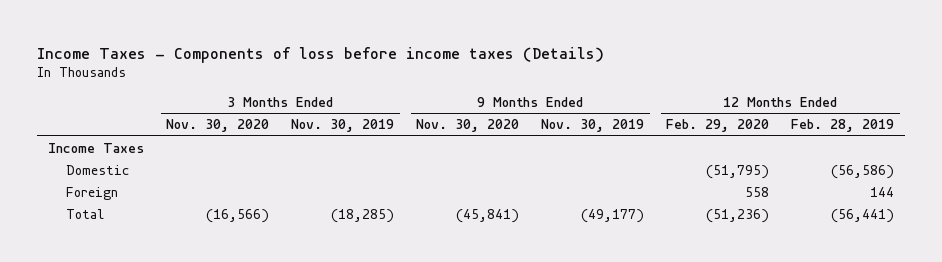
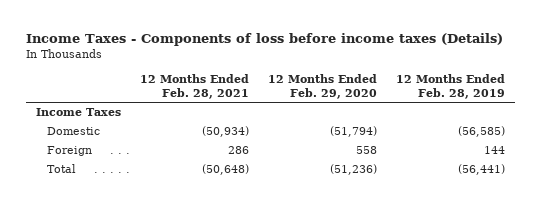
- | 3 Months Ended Nov. 30, 2020 | 3 Months Ended Nov. 30, 2019 | 9 Months Ended Nov. 30, 2020 | 9 Months Ended Nov. 30, 2019 | 12 Months Ended Feb. 29, 2020 | 12 Months Ended Feb. 28, 2019
+ | 12 Months Ended Feb. 28, 2021 | 12 Months Ended Feb. 29, 2020 | 12 Months Ended Feb. 28, 2019
- Domestic | | | | | (51,795) | (56,586)
+ Domestic | (50,934) | (51,794) | (56,585)

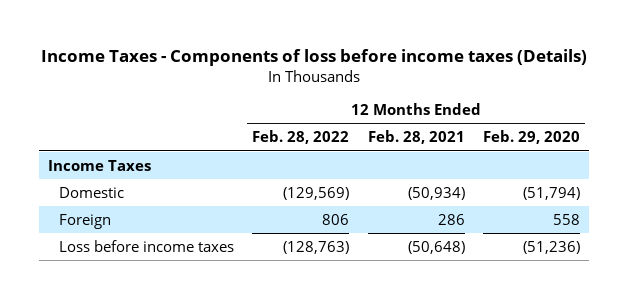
- | 12 Months Ended Feb. 28, 2021 | 12 Months Ended Feb. 29, 2020 | 12 Months Ended Feb. 28, 2019
+ | 12 Months Ended Feb. 28, 2022 | 12 Months Ended Feb. 28, 2021 | 12 Months Ended Feb. 29, 2020
- Total | (50,648) | (51,236) | (56,441)
+ Loss before income taxes | (128,763) | (50,648) | (51,236)

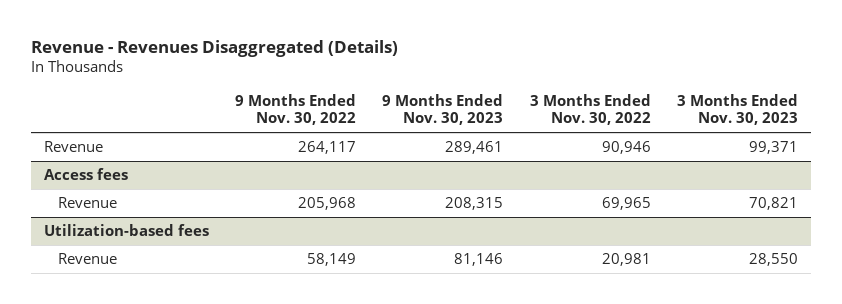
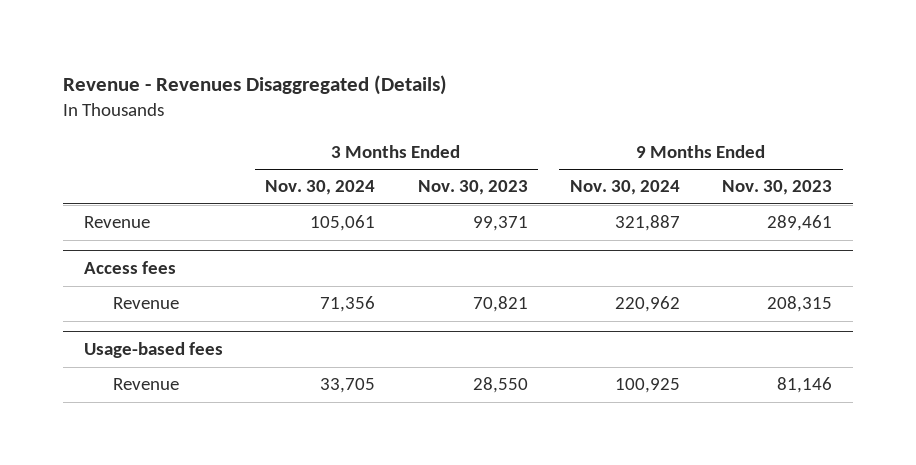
- | 9 Months Ended Nov. 30, 2022 | 9 Months Ended Nov. 30, 2023 | 3 Months Ended Nov. 30, 2022 | 3 Months Ended Nov. 30, 2023
+ | 3 Months Ended Nov. 30, 2024 | 3 Months Ended Nov. 30, 2023 | 9 Months Ended Nov. 30, 2024 | 9 Months Ended Nov. 30, 2023
- Utilization-based fees
+ Usage-based fees

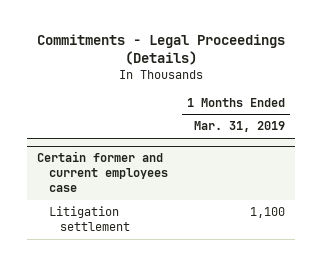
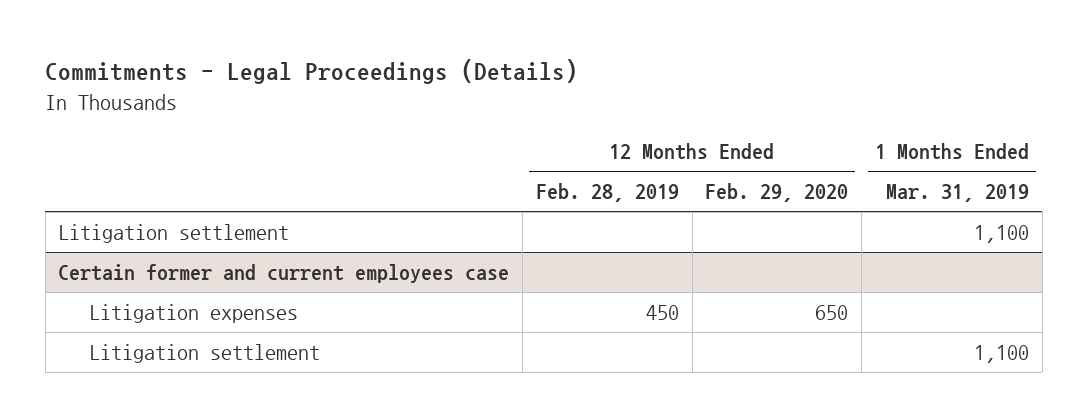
- | 1 Months Ended Mar. 31, 2019
+ | 12 Months Ended Feb. 28, 2019 | 12 Months Ended Feb. 29, 2020 | 1 Months Ended Mar. 31, 2019
+ Litigation settlement | | | 1,100
@ Certain former and current employees case
+ Litigation expenses | 450 | 650 |

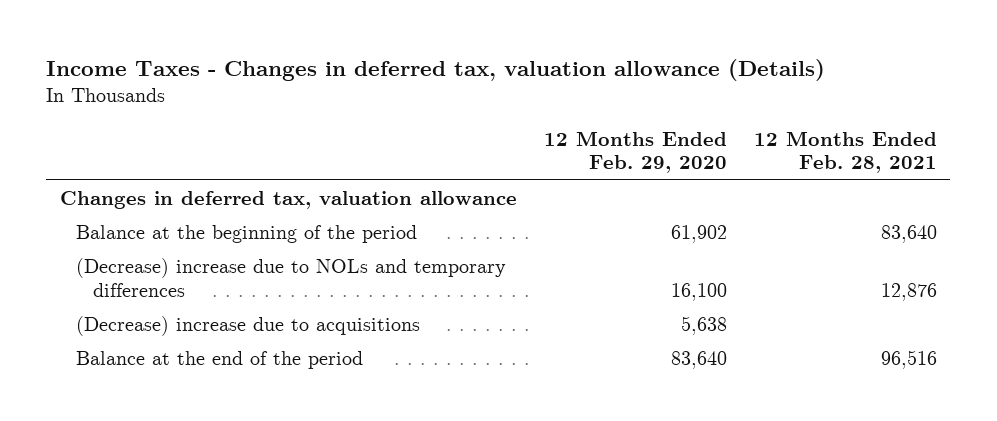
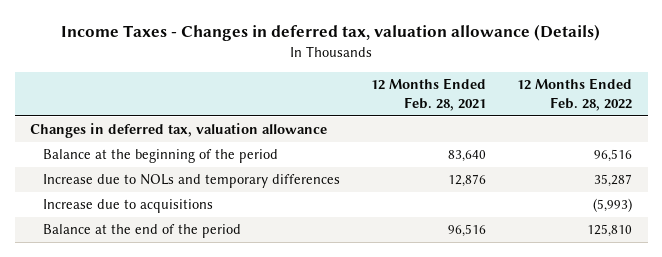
- | 12 Months Ended Feb. 29, 2020 | 12 Months Ended Feb. 28, 2021
+ | 12 Months Ended Feb. 28, 2021 | 12 Months Ended Feb. 28, 2022
- (Decrease) increase due to NOLs and temporary differences | 16,100 | 12,876
- (Decrease) increase due to acquisitions | 5,638 |
+ Increase due to NOLs and temporary differences | 12,876 | 35,287
+ Increase due to acquisitions | | (5,993)

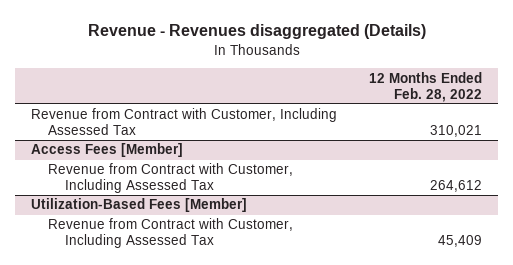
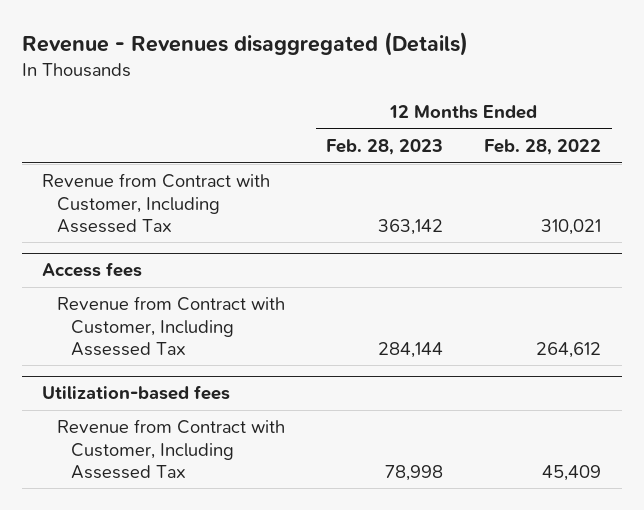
- | 12 Months Ended Feb. 28, 2022
+ | 12 Months Ended Feb. 28, 2023 | 12 Months Ended Feb. 28, 2022
- Access Fees [Member]
+ Access fees
- Utilization-Based Fees [Member]
+ Utilization-based fees

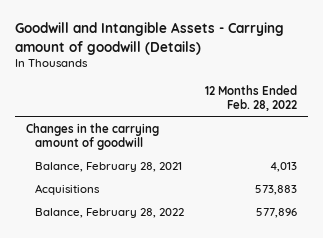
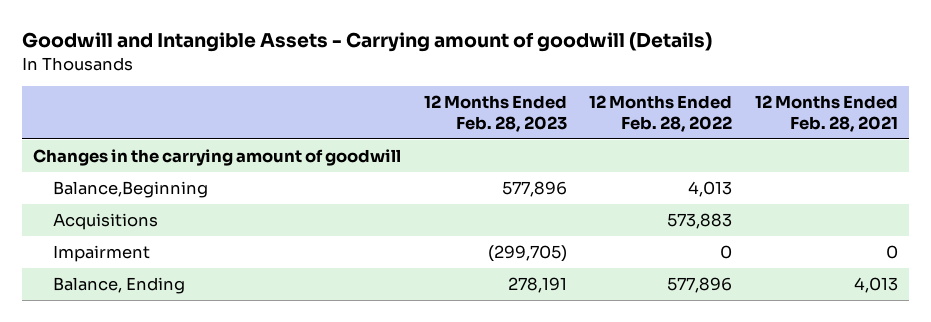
- | 12 Months Ended Feb. 28, 2022
+ | 12 Months Ended Feb. 28, 2023 | 12 Months Ended Feb. 28, 2022 | 12 Months Ended Feb. 28, 2021
- Balance, February 28, 2021 | 4,013
+ Balance,Beginning | 577,896 | 4,013 |
- Balance, February 28, 2022 | 577,896
+ Impairment | (299,705) | 0 | 0
+ Balance, Ending | 278,191 | 577,896 | 4,013

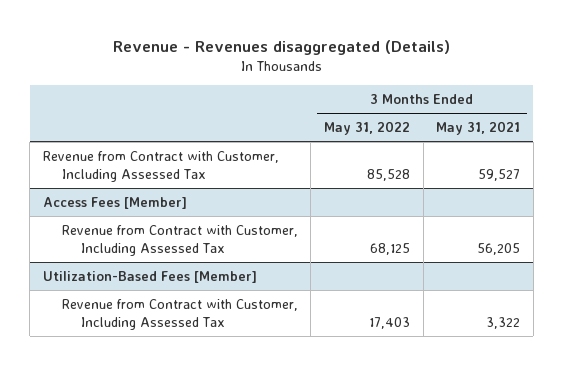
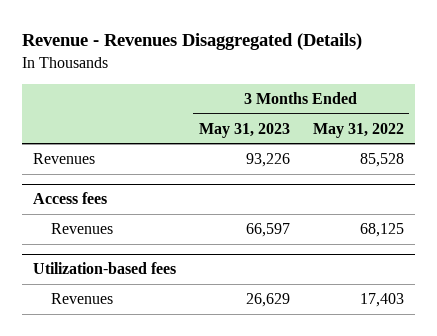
- Revenue - Revenues disaggregated (Details)
+ Revenue - Revenues Disaggregated (Details)
- | 3 Months Ended May 31, 2022 | 3 Months Ended May 31, 2021
+ | 3 Months Ended May 31, 2023 | 3 Months Ended May 31, 2022
- Revenue from Contract with Customer, Including Assessed Tax | 85,528 | 59,527
- Access Fees [Member]
- Revenue from Contract with Customer, Including Assessed Tax | 68,125 | 56,205
- Utilization-Based Fees [Member]
- Revenue from Contract with Customer, Including Assessed Tax | 17,403 | 3,322
+ Revenues | 93,226 | 85,528
+ Access fees
+ Revenues | 66,597 | 68,125
+ Utilization-based fees
+ Revenues | 26,629 | 17,403

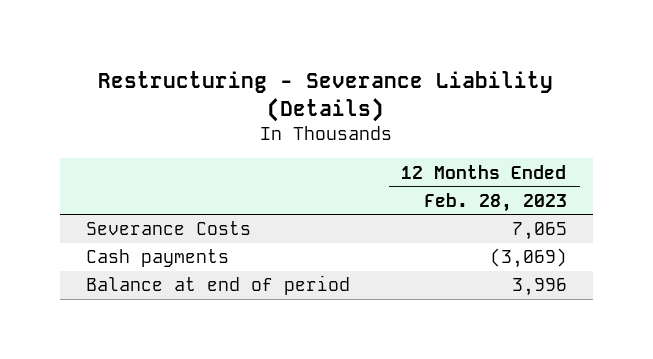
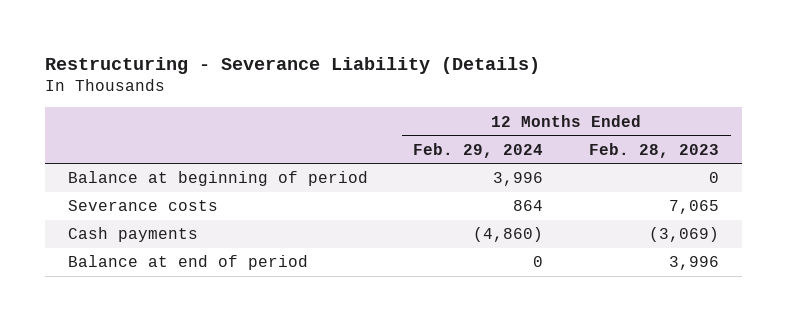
- | 12 Months Ended Feb. 28, 2023
+ | 12 Months Ended Feb. 29, 2024 | 12 Months Ended Feb. 28, 2023
- Severance Costs | 7,065
+ Balance at beginning of period | 3,996 | 0
+ Severance costs | 864 | 7,065

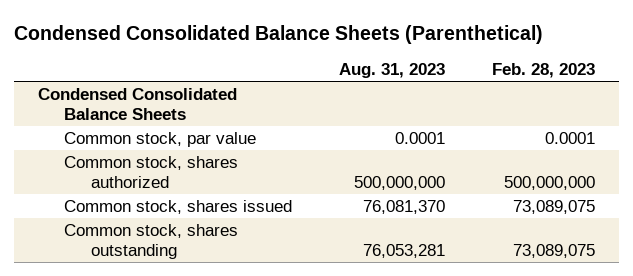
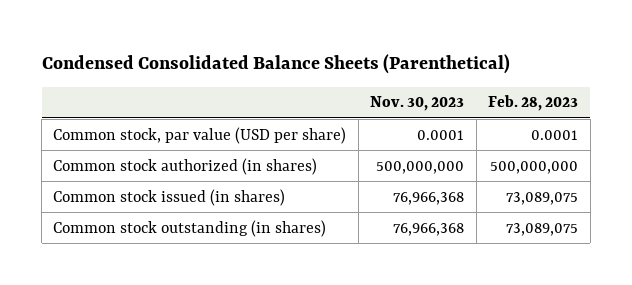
- | Aug. 31, 2023 | Feb. 28, 2023
+ | Nov. 30, 2023 | Feb. 28, 2023
- Condensed Consolidated Balance Sheets
- Common stock, par value | 0.0001 | 0.0001
- Common stock, shares authorized | 500,000,000 | 500,000,000
- Common stock, shares issued | 76,081,370 | 73,089,075
- Common stock, shares outstanding | 76,053,281 | 73,089,075
+ Common stock, par value (USD per share) | 0.0001 | 0.0001
+ Common stock authorized (in shares) | 500,000,000 | 500,000,000
+ Common stock issued (in shares) | 76,966,368 | 73,089,075
+ Common stock outstanding (in shares) | 76,966,368 | 73,089,075

